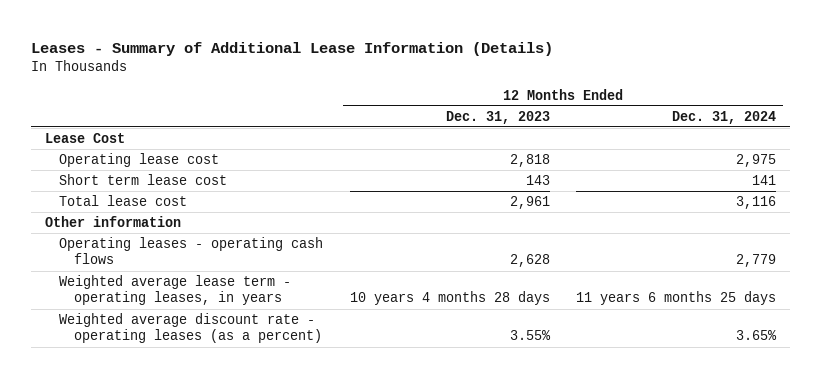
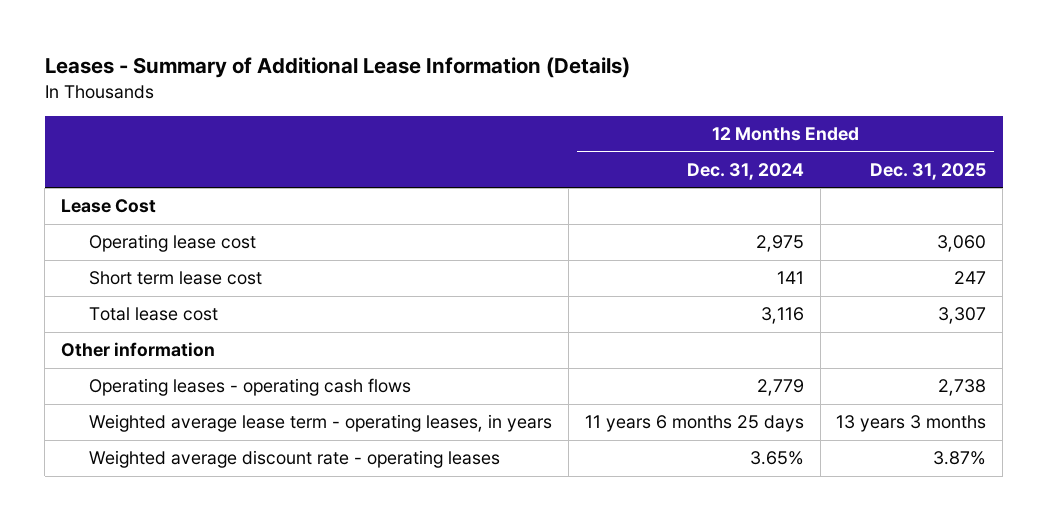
- | 12 Months Ended Dec. 31, 2023 | 12 Months Ended Dec. 31, 2024
+ | 12 Months Ended Dec. 31, 2024 | 12 Months Ended Dec. 31, 2025
- Weighted average discount rate - operating leases (as a percent) | 3.55% | 3.65%
+ Weighted average discount rate - operating leases | 3.65% | 3.87%

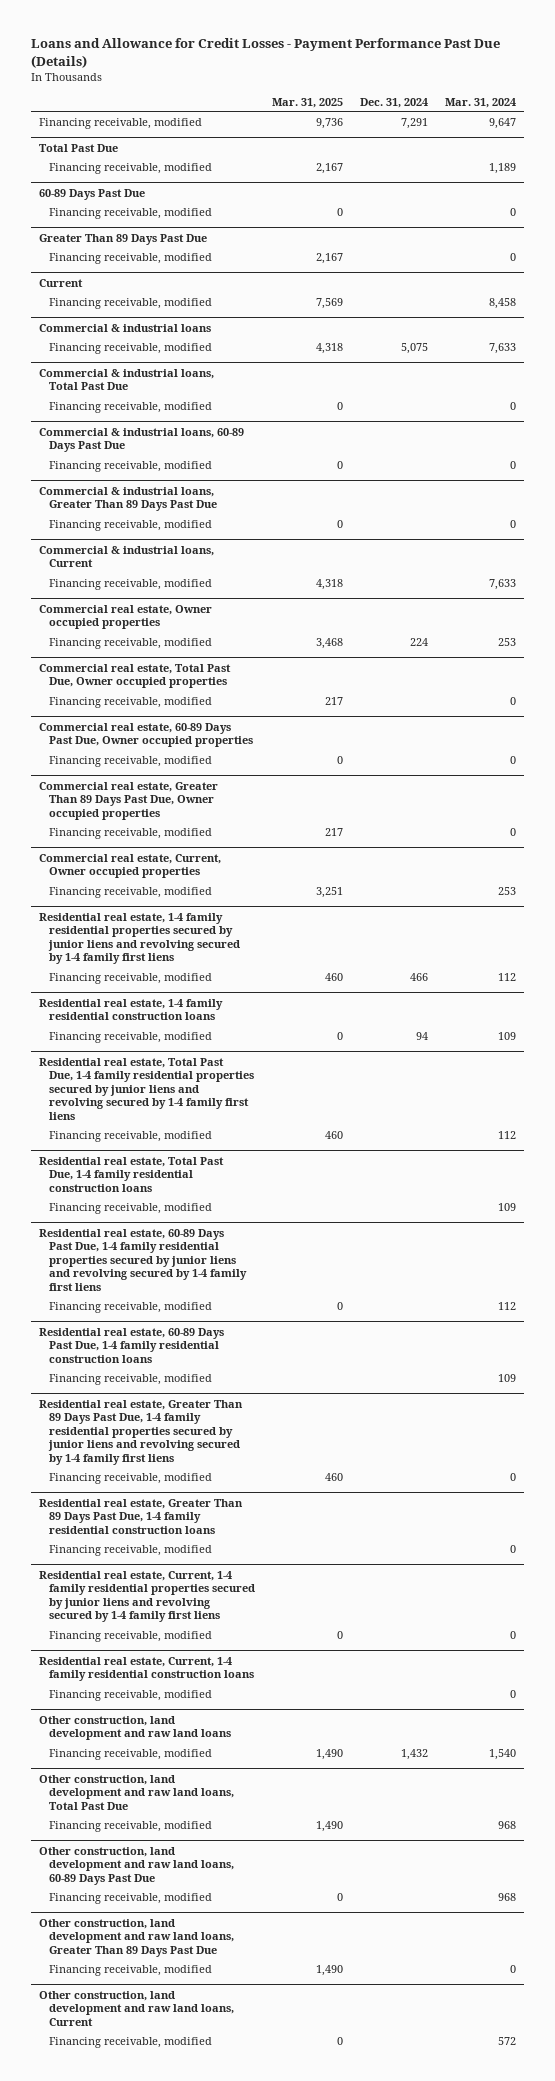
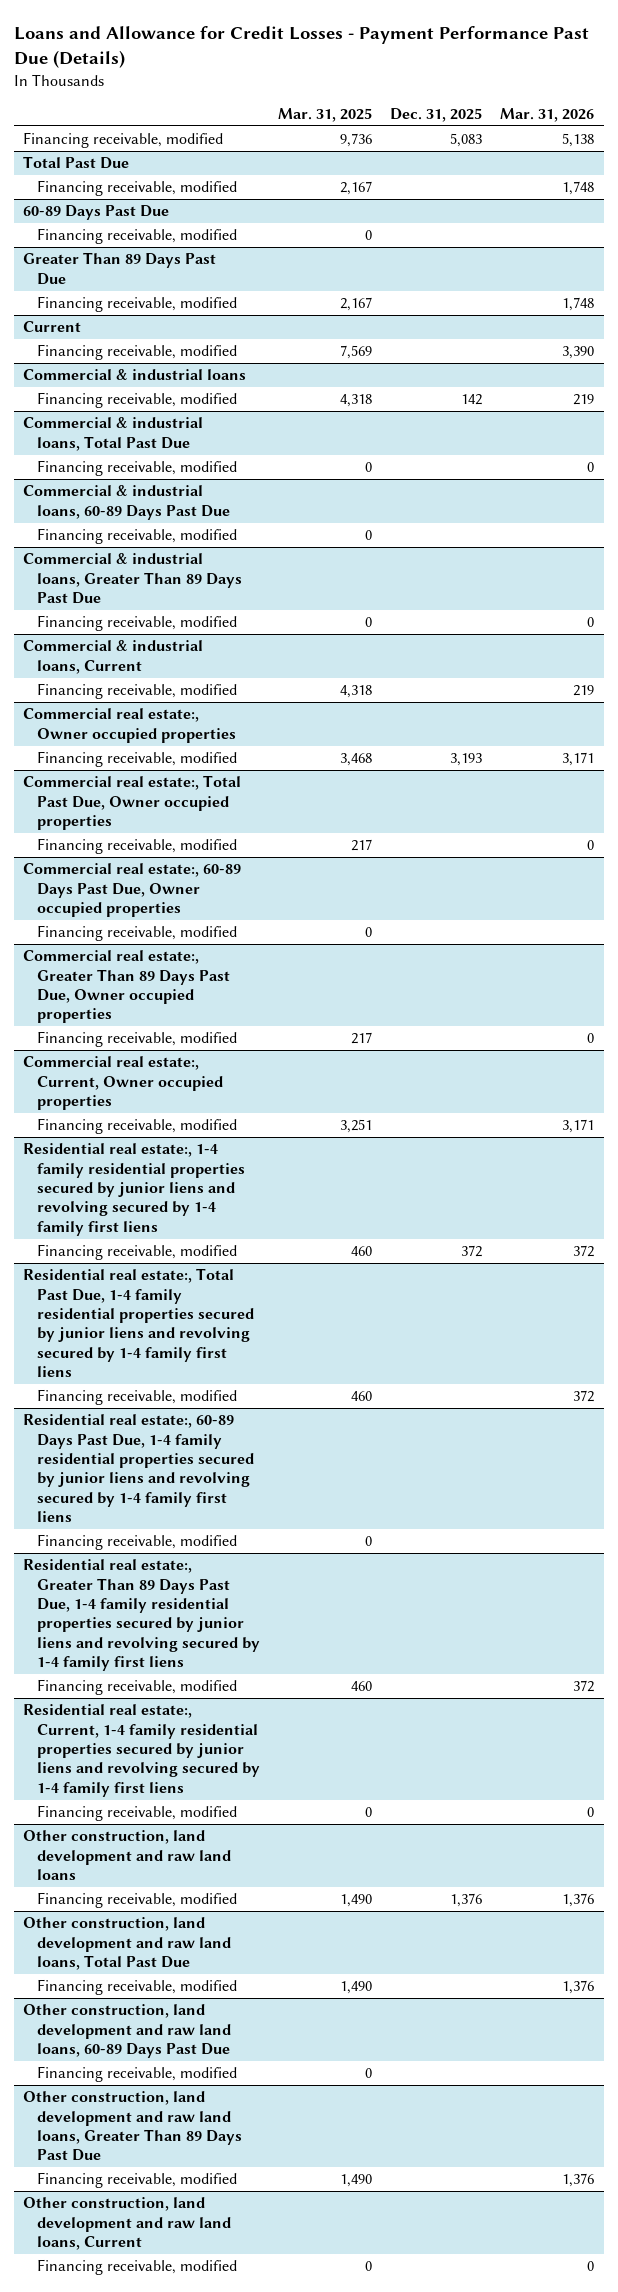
- | Mar. 31, 2025 | Dec. 31, 2024 | Mar. 31, 2024
+ | Mar. 31, 2025 | Dec. 31, 2025 | Mar. 31, 2026
- Commercial real estate, Owner occupied properties
+ Commercial real estate:, Owner occupied properties
- Commercial real estate, Total Past Due, Owner occupied properties
+ Commercial real estate:, Total Past Due, Owner occupied properties
- Commercial real estate, 60-89 Days Past Due, Owner occupied properties
+ Commercial real estate:, 60-89 Days Past Due, Owner occupied properties
- Commercial real estate, Greater Than 89 Days Past Due, Owner occupied properties
+ Commercial real estate:, Greater Than 89 Days Past Due, Owner occupied properties
- Commercial real estate, Current, Owner occupied properties
+ Commercial real estate:, Current, Owner occupied properties
- Residential real estate, 1-4 family residential properties secured by junior liens and revolving secured by 1-4 family first liens
+ Residential real estate:, 1-4 family residential properties secured by junior liens and revolving secured by 1-4 family first liens
- Residential real estate, 1-4 family residential construction loans
- Financing receivable, modified | 0 | 94 | 109
- Residential real estate, Total Past Due, 1-4 family residential properties secured by junior liens and revolving secured by 1-4 family first liens
+ Residential real estate:, Total Past Due, 1-4 family residential properties secured by junior liens and revolving secured by 1-4 family first liens
- Residential real estate, Total Past Due, 1-4 family residential construction loans
- Financing receivable, modified | | | 109
- Residential real estate, 60-89 Days Past Due, 1-4 family residential properties secured by junior liens and revolving secured by 1-4 family first liens
+ Residential real estate:, 60-89 Days Past Due, 1-4 family residential properties secured by junior liens and revolving secured by 1-4 family first liens
- Residential real estate, 60-89 Days Past Due, 1-4 family residential construction loans
- Financing receivable, modified | | | 109
- Residential real estate, Greater Than 89 Days Past Due, 1-4 family residential properties secured by junior liens and revolving secured by 1-4 family first liens
+ Residential real estate:, Greater Than 89 Days Past Due, 1-4 family residential properties secured by junior liens and revolving secured by 1-4 family first liens
- Residential real estate, Greater Than 89 Days Past Due, 1-4 family residential construction loans
- Financing receivable, modified | | | 0
- Residential real estate, Current, 1-4 family residential properties secured by junior liens and revolving secured by 1-4 family first liens
+ Residential real estate:, Current, 1-4 family residential properties secured by junior liens and revolving secured by 1-4 family first liens
- Residential real estate, Current, 1-4 family residential construction loans
- Financing receivable, modified | | | 0

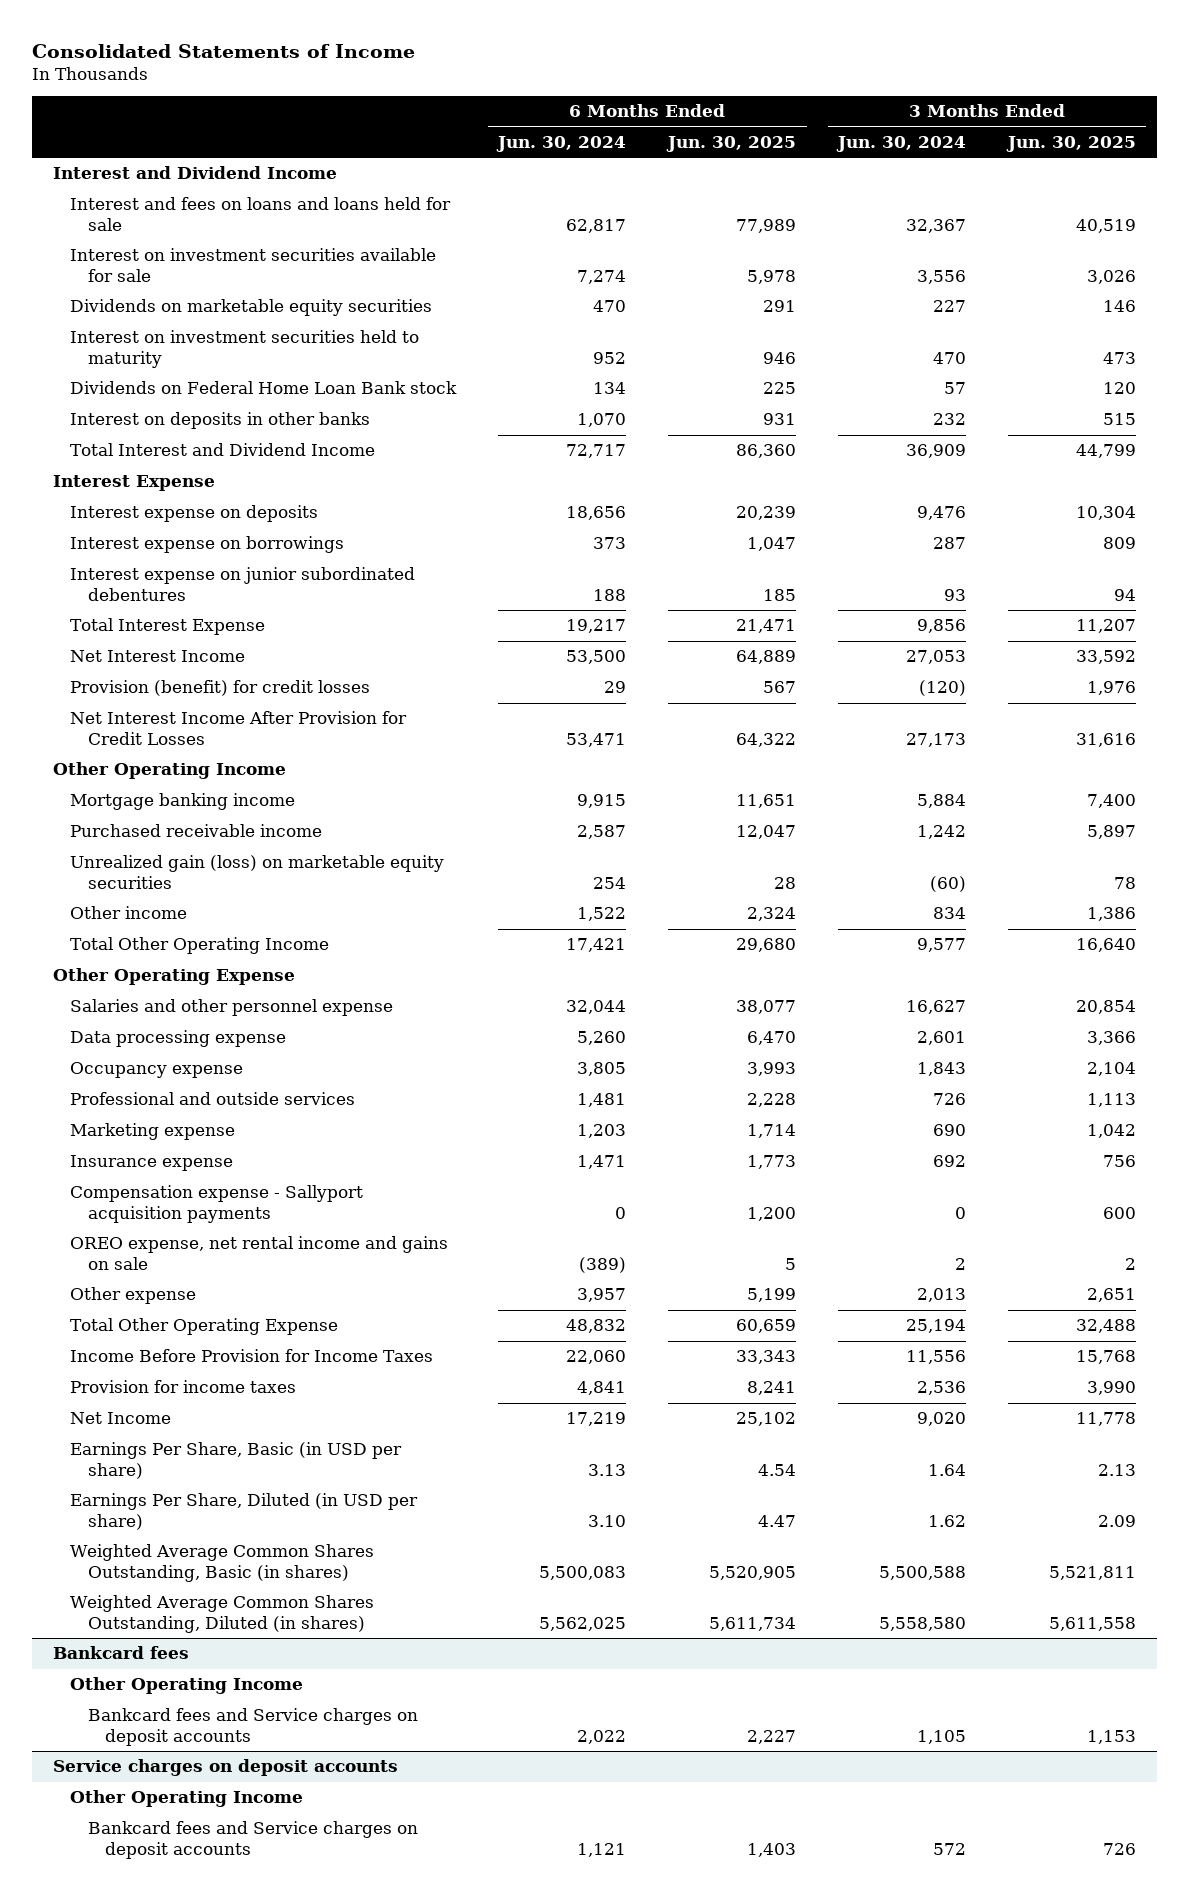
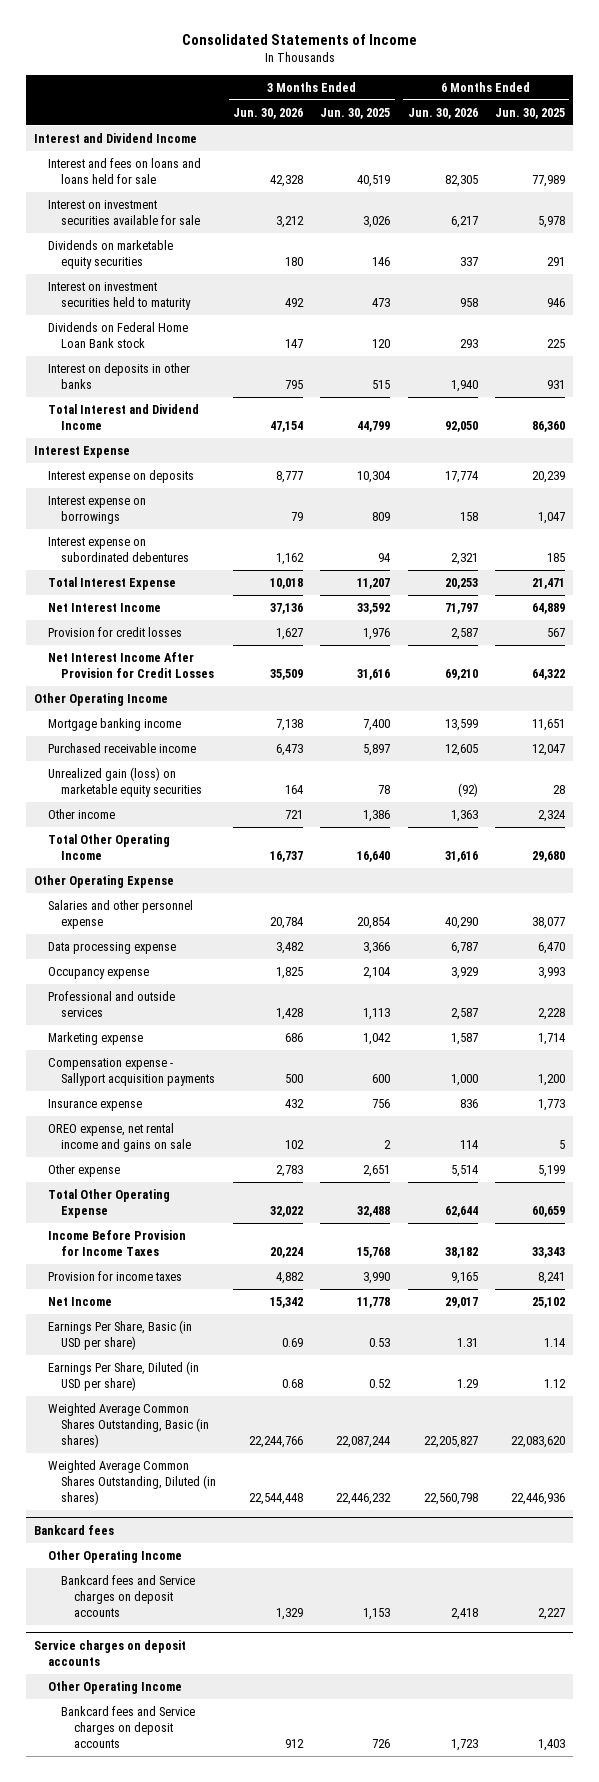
- | 6 Months Ended Jun. 30, 2024 | 6 Months Ended Jun. 30, 2025 | 3 Months Ended Jun. 30, 2024 | 3 Months Ended Jun. 30, 2025
+ | 3 Months Ended Jun. 30, 2026 | 3 Months Ended Jun. 30, 2025 | 6 Months Ended Jun. 30, 2026 | 6 Months Ended Jun. 30, 2025
- Interest expense on junior subordinated debentures | 188 | 185 | 93 | 94
+ Interest expense on subordinated debentures | 1,162 | 94 | 2,321 | 185
- Provision (benefit) for credit losses | 29 | 567 | (120) | 1,976
+ Provision for credit losses | 1,627 | 1,976 | 2,587 | 567
moved down: Insurance expense | 432 | 756 | 836 | 1,773
- Earnings Per Share, Basic (in USD per share) | 3.13 | 4.54 | 1.64 | 2.13
- Earnings Per Share, Diluted (in USD per share) | 3.10 | 4.47 | 1.62 | 2.09
- Weighted Average Common Shares Outstanding, Basic (in shares) | 5,500,083 | 5,520,905 | 5,500,588 | 5,521,811
- Weighted Average Common Shares Outstanding, Diluted (in shares) | 5,562,025 | 5,611,734 | 5,558,580 | 5,611,558
+ Earnings Per Share, Basic (in USD per share) | 0.69 | 0.53 | 1.31 | 1.14
+ Earnings Per Share, Diluted (in USD per share) | 0.68 | 0.52 | 1.29 | 1.12
+ Weighted Average Common Shares Outstanding, Basic (in shares) | 22,244,766 | 22,087,244 | 22,205,827 | 22,083,620
+ Weighted Average Common Shares Outstanding, Diluted (in shares) | 22,544,448 | 22,446,232 | 22,560,798 | 22,446,936

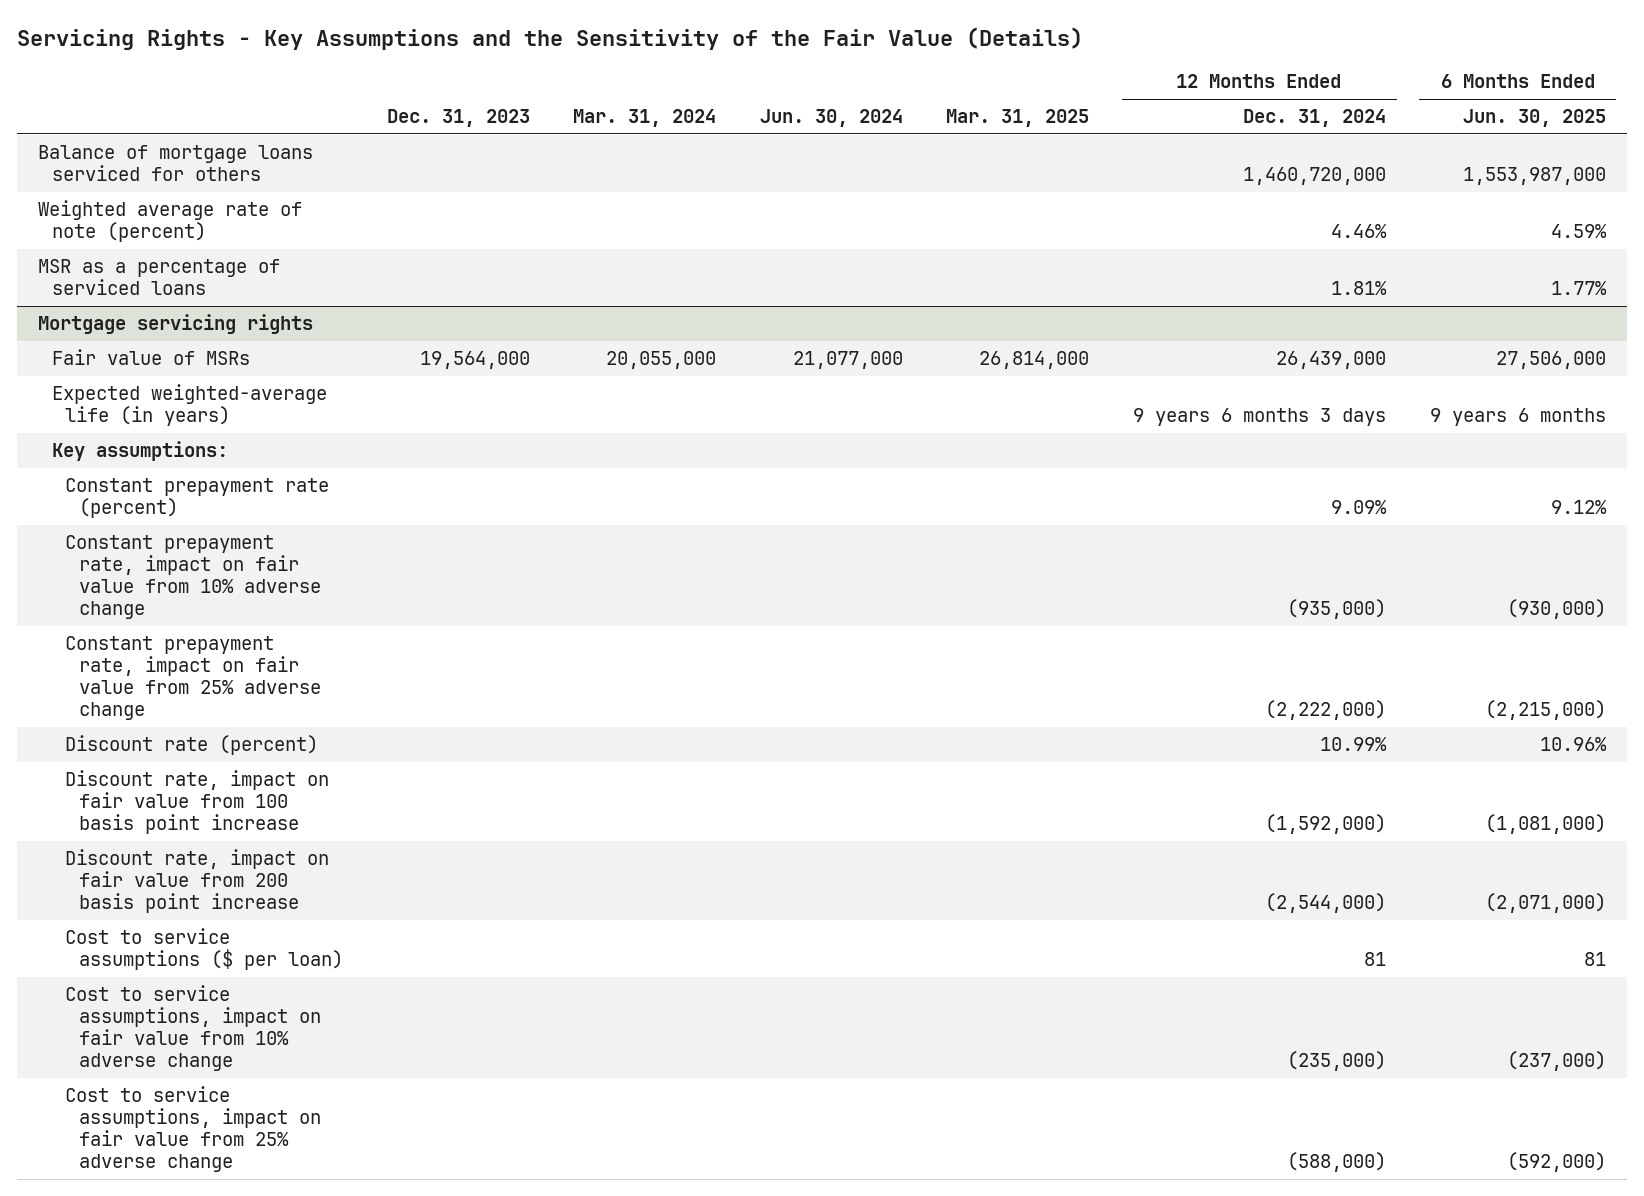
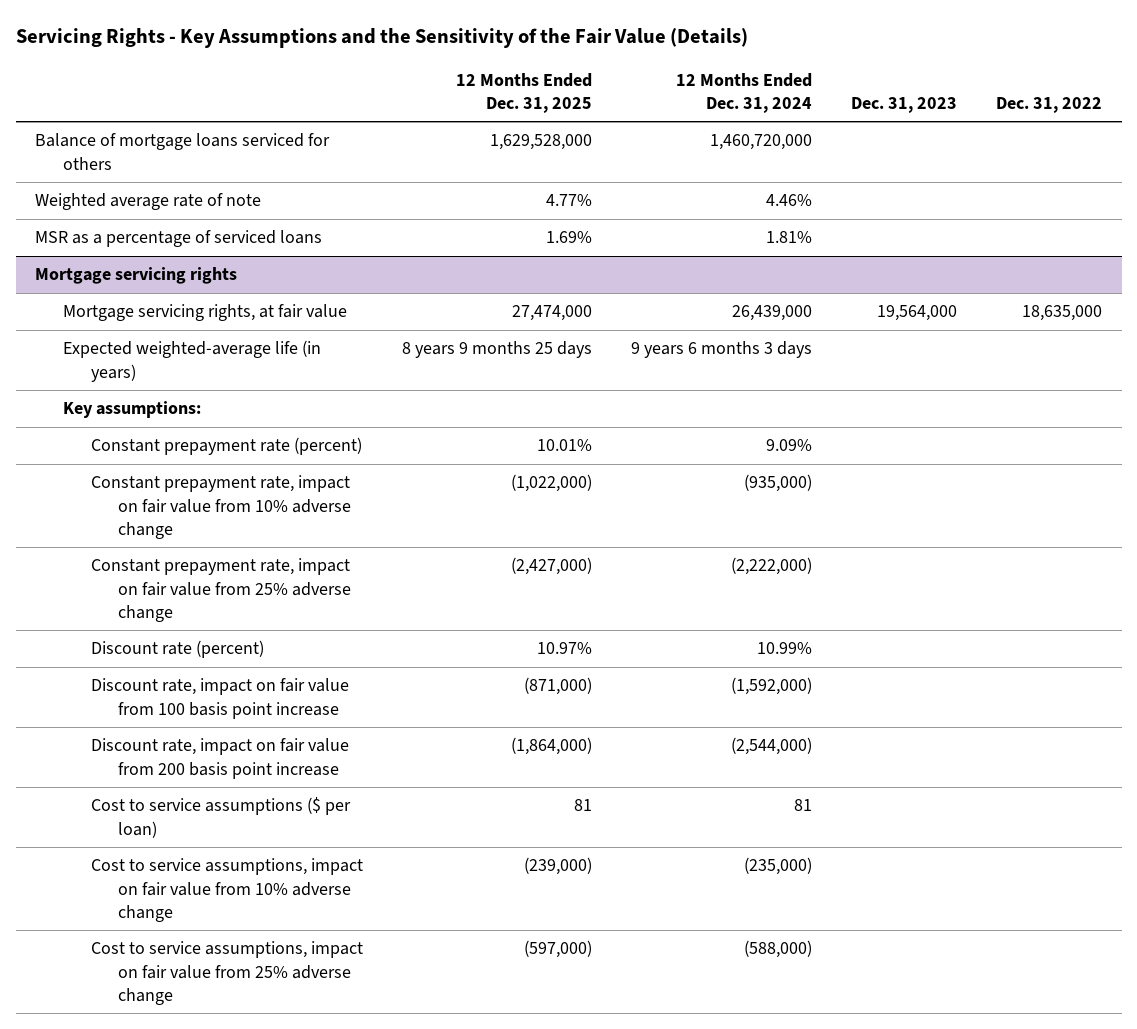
- | Dec. 31, 2023 | Mar. 31, 2024 | Jun. 30, 2024 | Mar. 31, 2025 | 12 Months Ended Dec. 31, 2024 | 6 Months Ended Jun. 30, 2025
+ | 12 Months Ended Dec. 31, 2025 | 12 Months Ended Dec. 31, 2024 | Dec. 31, 2023 | Dec. 31, 2022
- Weighted average rate of note (percent) | | | | | 4.46% | 4.59%
+ Weighted average rate of note | 4.77% | 4.46% | |
@ Mortgage servicing rights
- Fair value of MSRs | 19,564,000 | 20,055,000 | 21,077,000 | 26,814,000 | 26,439,000 | 27,506,000
+ Mortgage servicing rights, at fair value | 27,474,000 | 26,439,000 | 19,564,000 | 18,635,000

